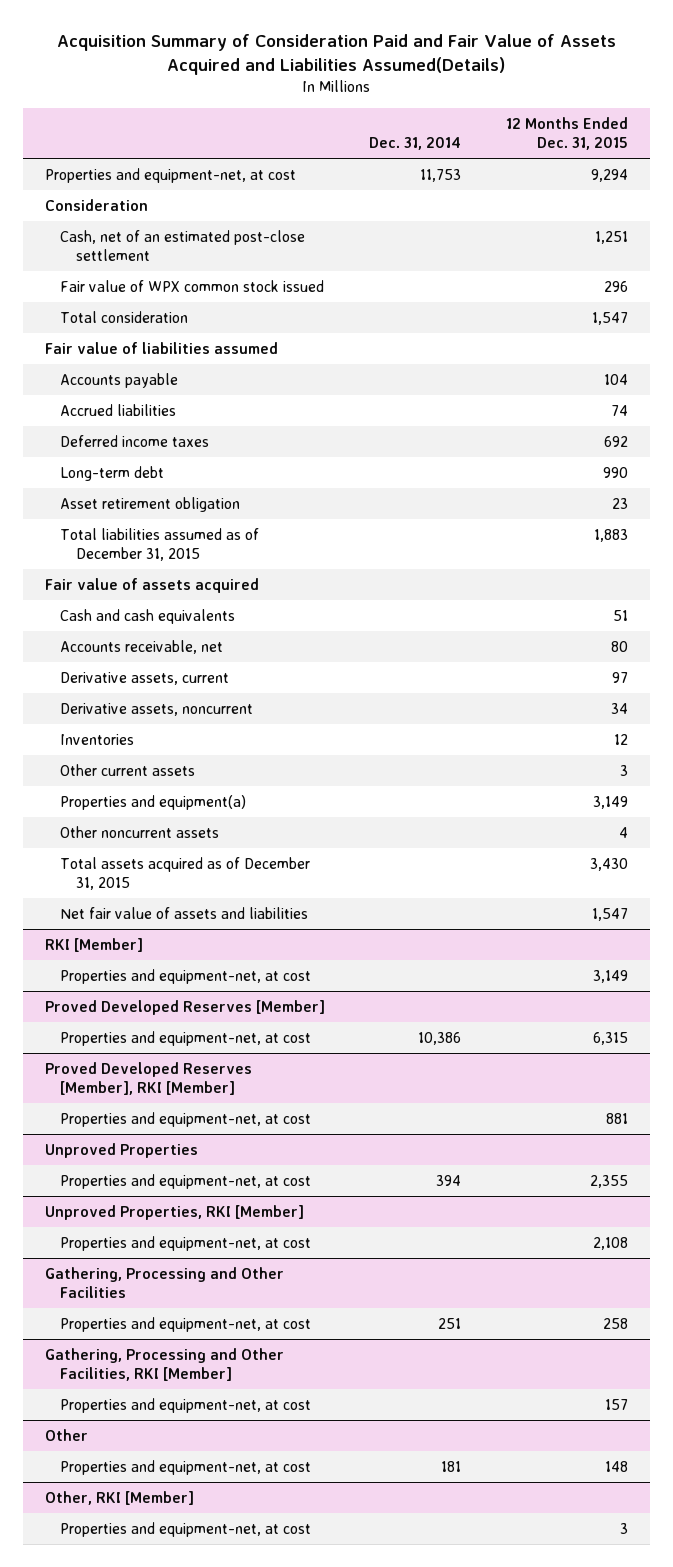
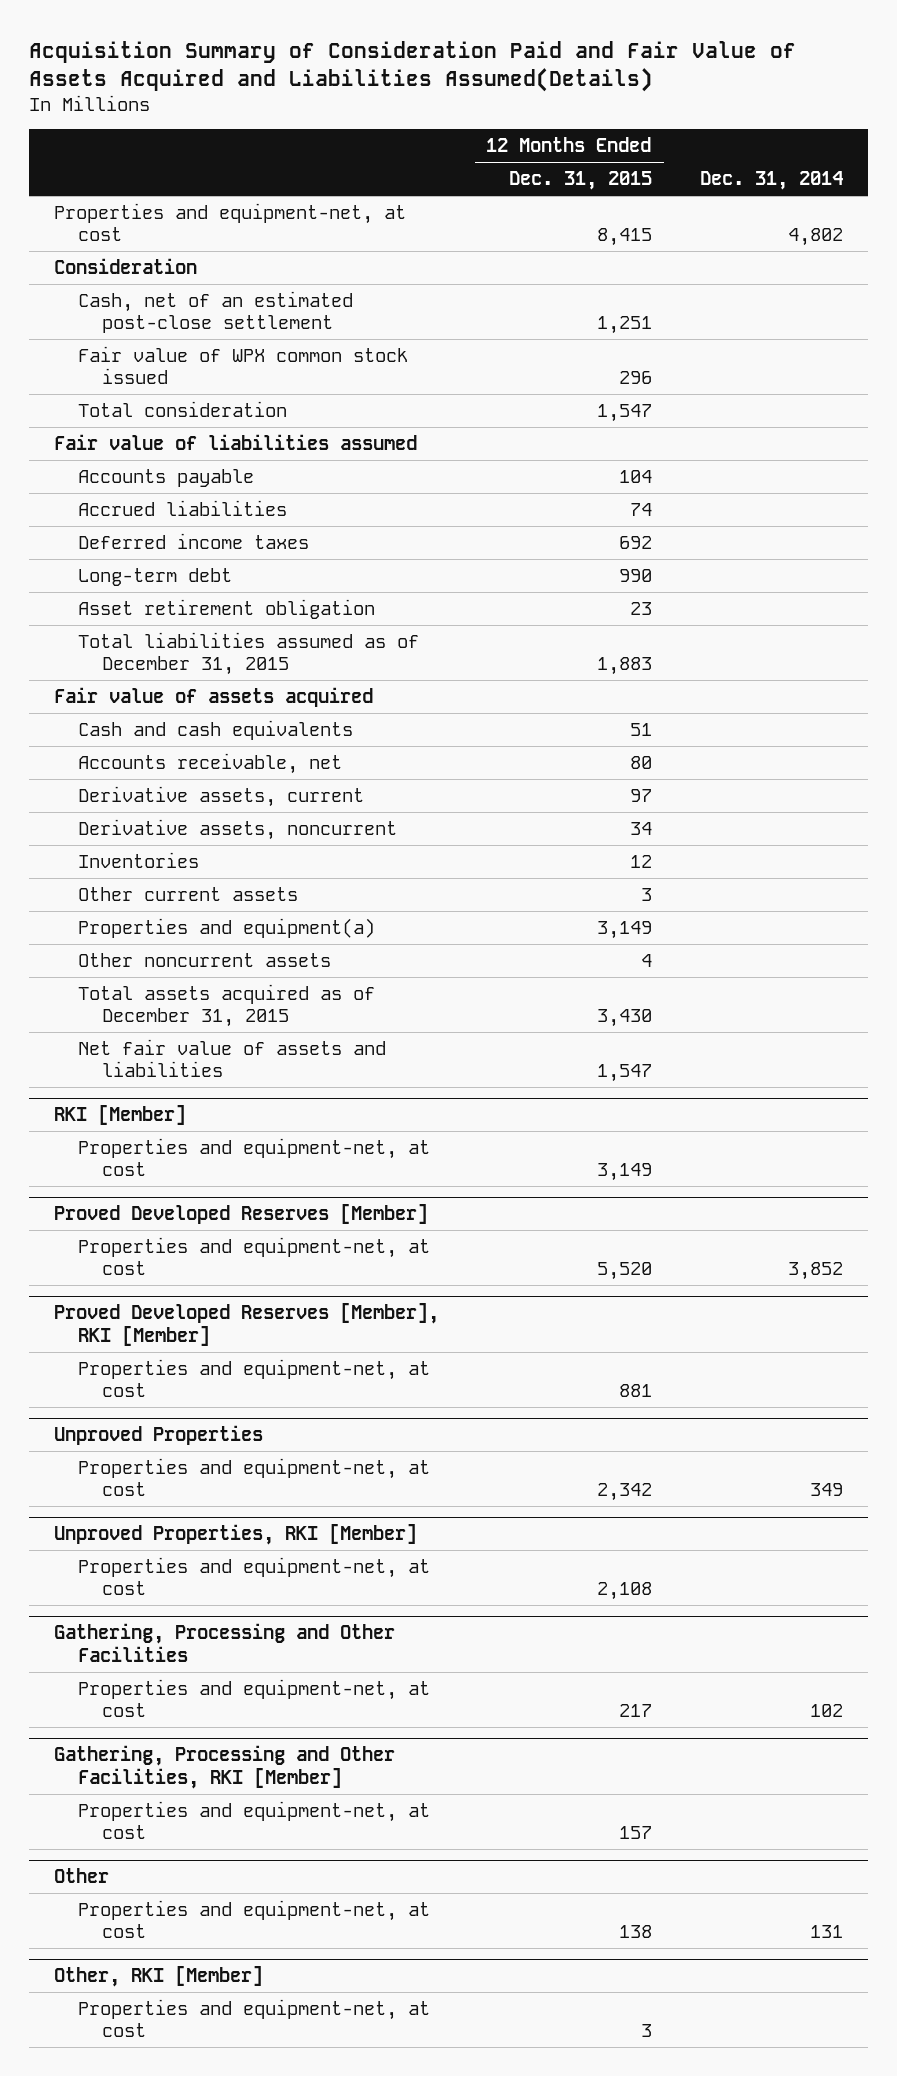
- | Dec. 31, 2014 | 12 Months Ended Dec. 31, 2015
+ | 12 Months Ended Dec. 31, 2015 | Dec. 31, 2014
- Properties and equipment-net, at cost | 11,753 | 9,294
+ Properties and equipment-net, at cost | 8,415 | 4,802
@ Proved Developed Reserves [Member]
- Properties and equipment-net, at cost | 10,386 | 6,315
+ Properties and equipment-net, at cost | 5,520 | 3,852
@ Unproved Properties
- Properties and equipment-net, at cost | 394 | 2,355
+ Properties and equipment-net, at cost | 2,342 | 349
@ Gathering, Processing and Other Facilities
- Properties and equipment-net, at cost | 251 | 258
+ Properties and equipment-net, at cost | 217 | 102
@ Other
- Properties and equipment-net, at cost | 181 | 148
+ Properties and equipment-net, at cost | 138 | 131

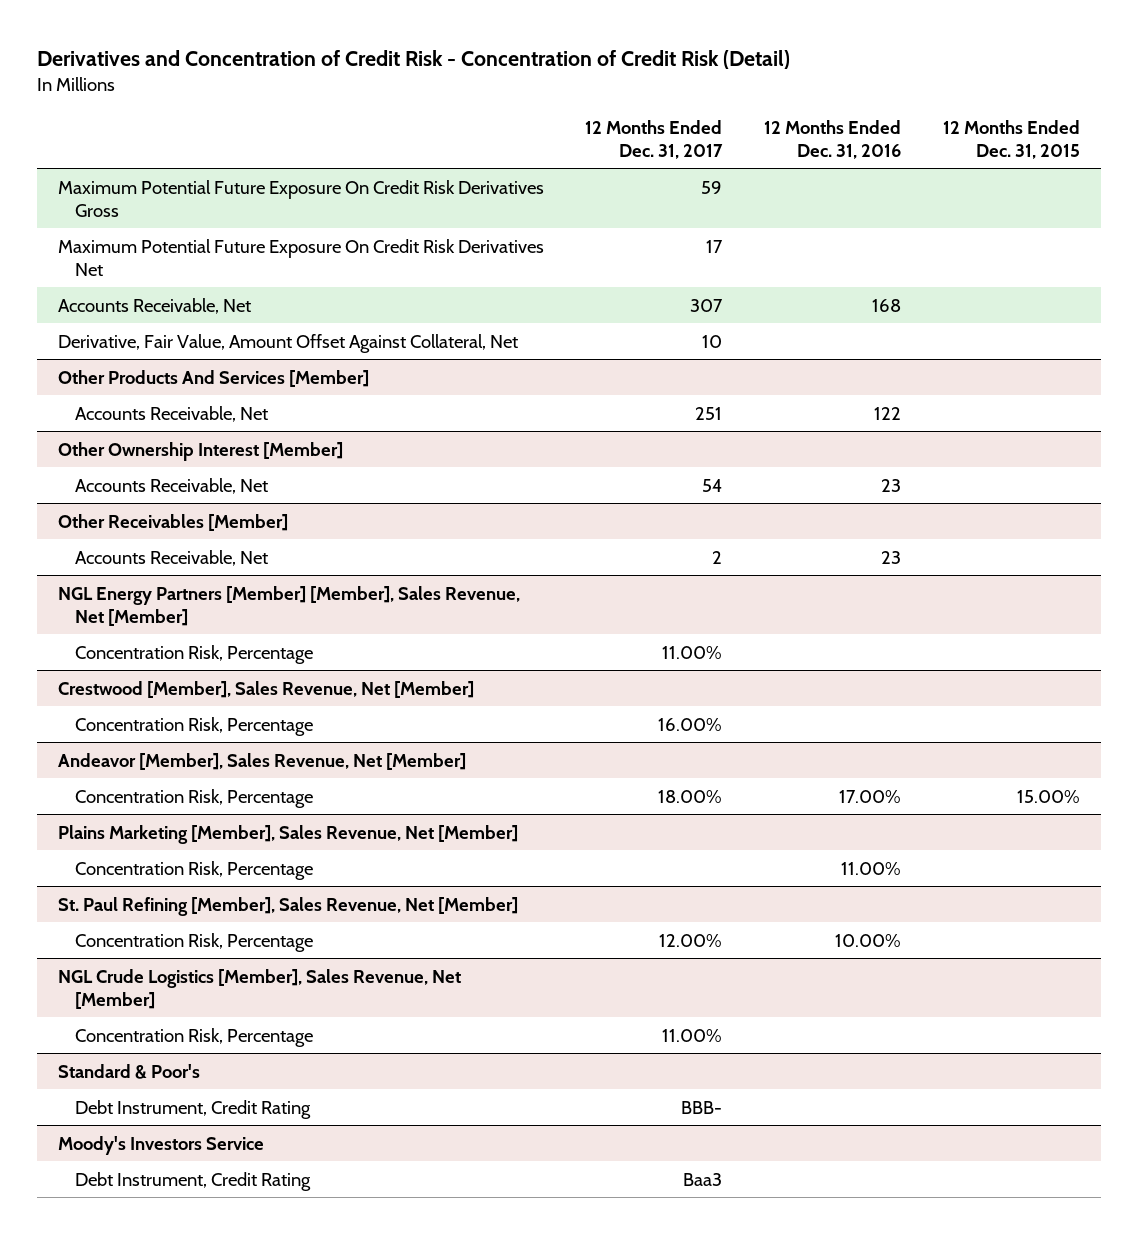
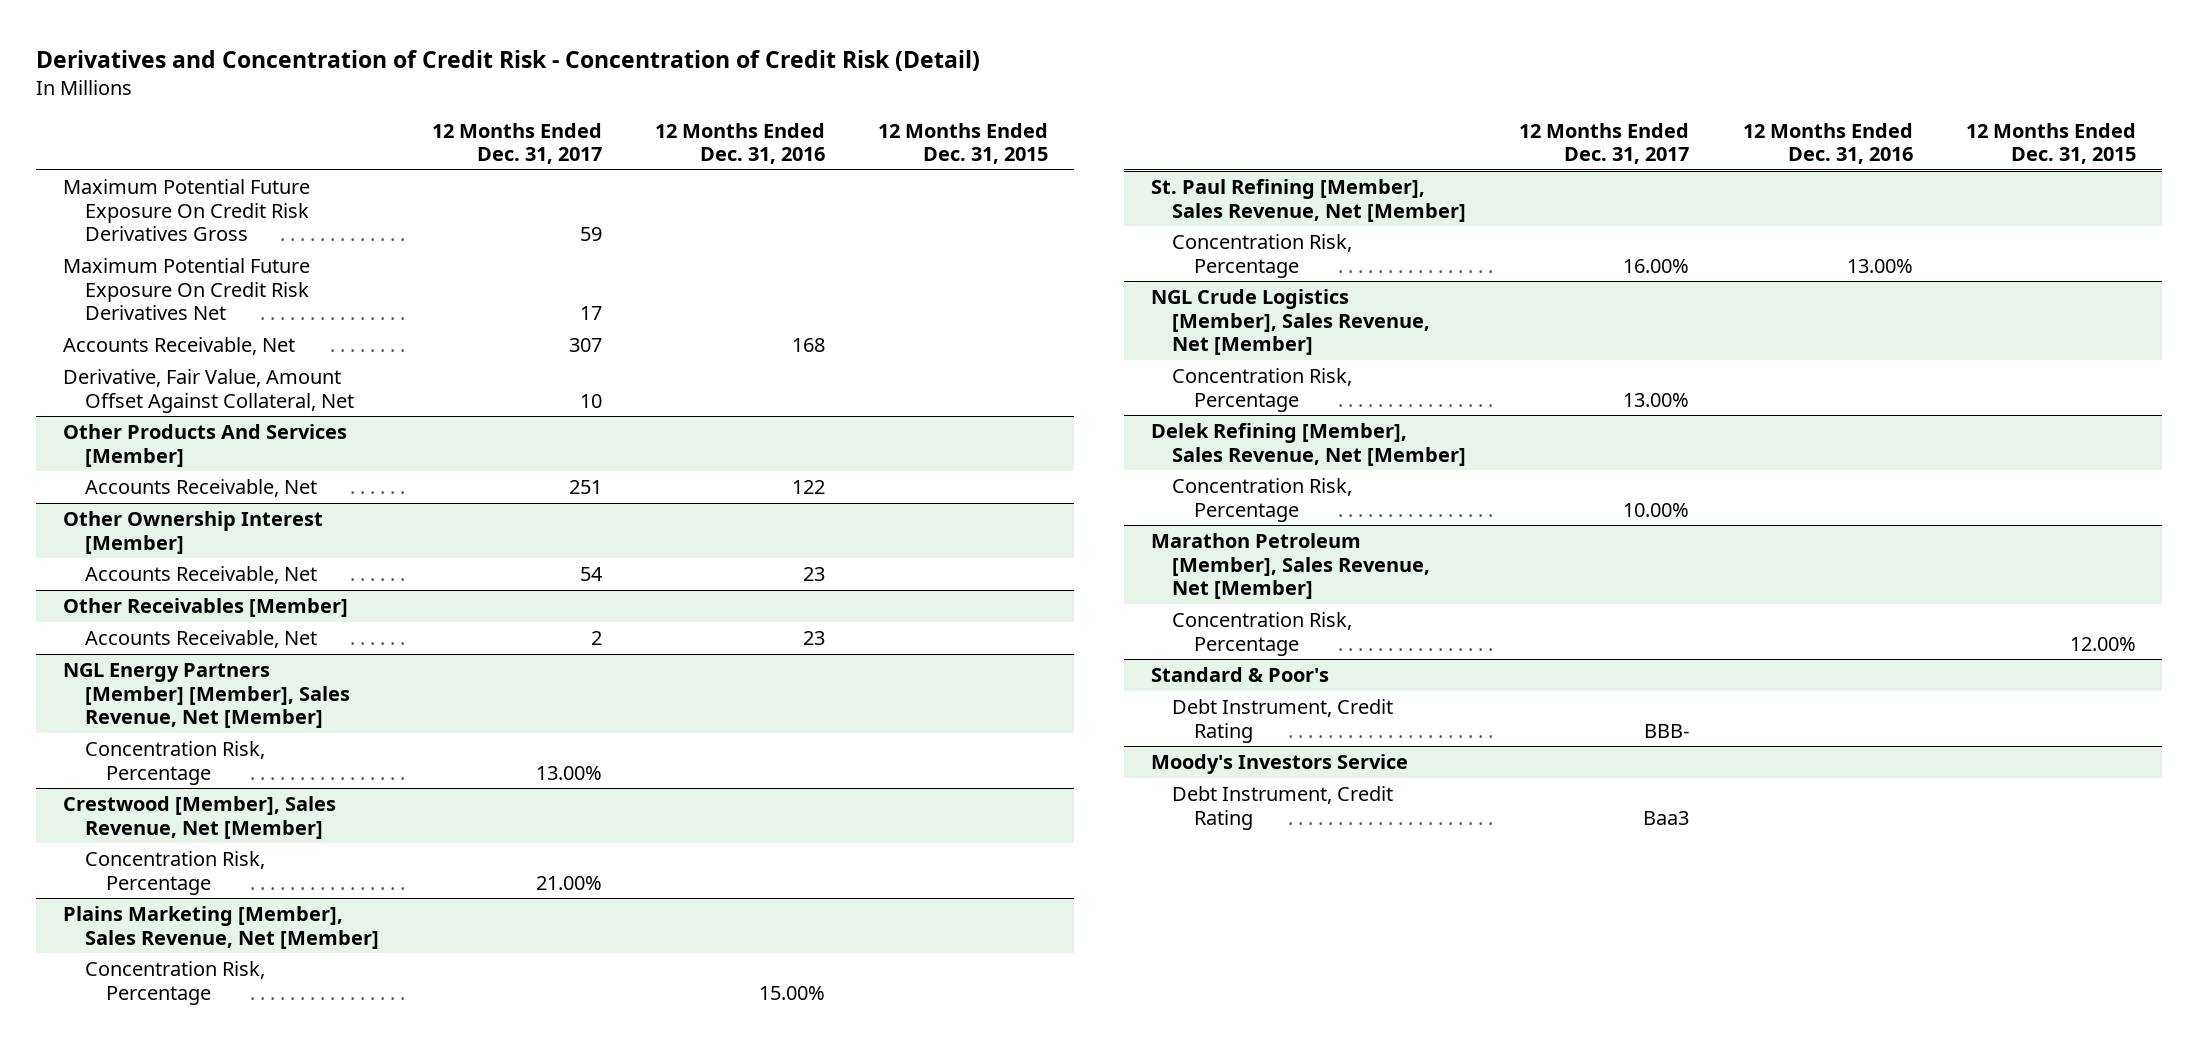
@ NGL Energy Partners [Member] [Member], Sales Revenue, Net [Member]
- Concentration Risk, Percentage | 11.00% | |
+ Concentration Risk, Percentage | 13.00% | |
@ Crestwood [Member], Sales Revenue, Net [Member]
- Concentration Risk, Percentage | 16.00% | |
- Andeavor [Member], Sales Revenue, Net [Member]
- Concentration Risk, Percentage | 18.00% | 17.00% | 15.00%
@ Crestwood [Member], Sales Revenue, Net [Member]
+ Concentration Risk, Percentage | 21.00% | |
@ Plains Marketing [Member], Sales Revenue, Net [Member]
- Concentration Risk, Percentage | | 11.00% |
+ Concentration Risk, Percentage | | 15.00% |
@ St. Paul Refining [Member], Sales Revenue, Net [Member]
- Concentration Risk, Percentage | 12.00% | 10.00% |
+ Concentration Risk, Percentage | 16.00% | 13.00% |
@ NGL Crude Logistics [Member], Sales Revenue, Net [Member]
- Concentration Risk, Percentage | 11.00% | |
+ Concentration Risk, Percentage | 13.00% | |
+ Delek Refining [Member], Sales Revenue, Net [Member]
+ Concentration Risk, Percentage | 10.00% | |
+ Marathon Petroleum [Member], Sales Revenue, Net [Member]
+ Concentration Risk, Percentage | | | 12.00%

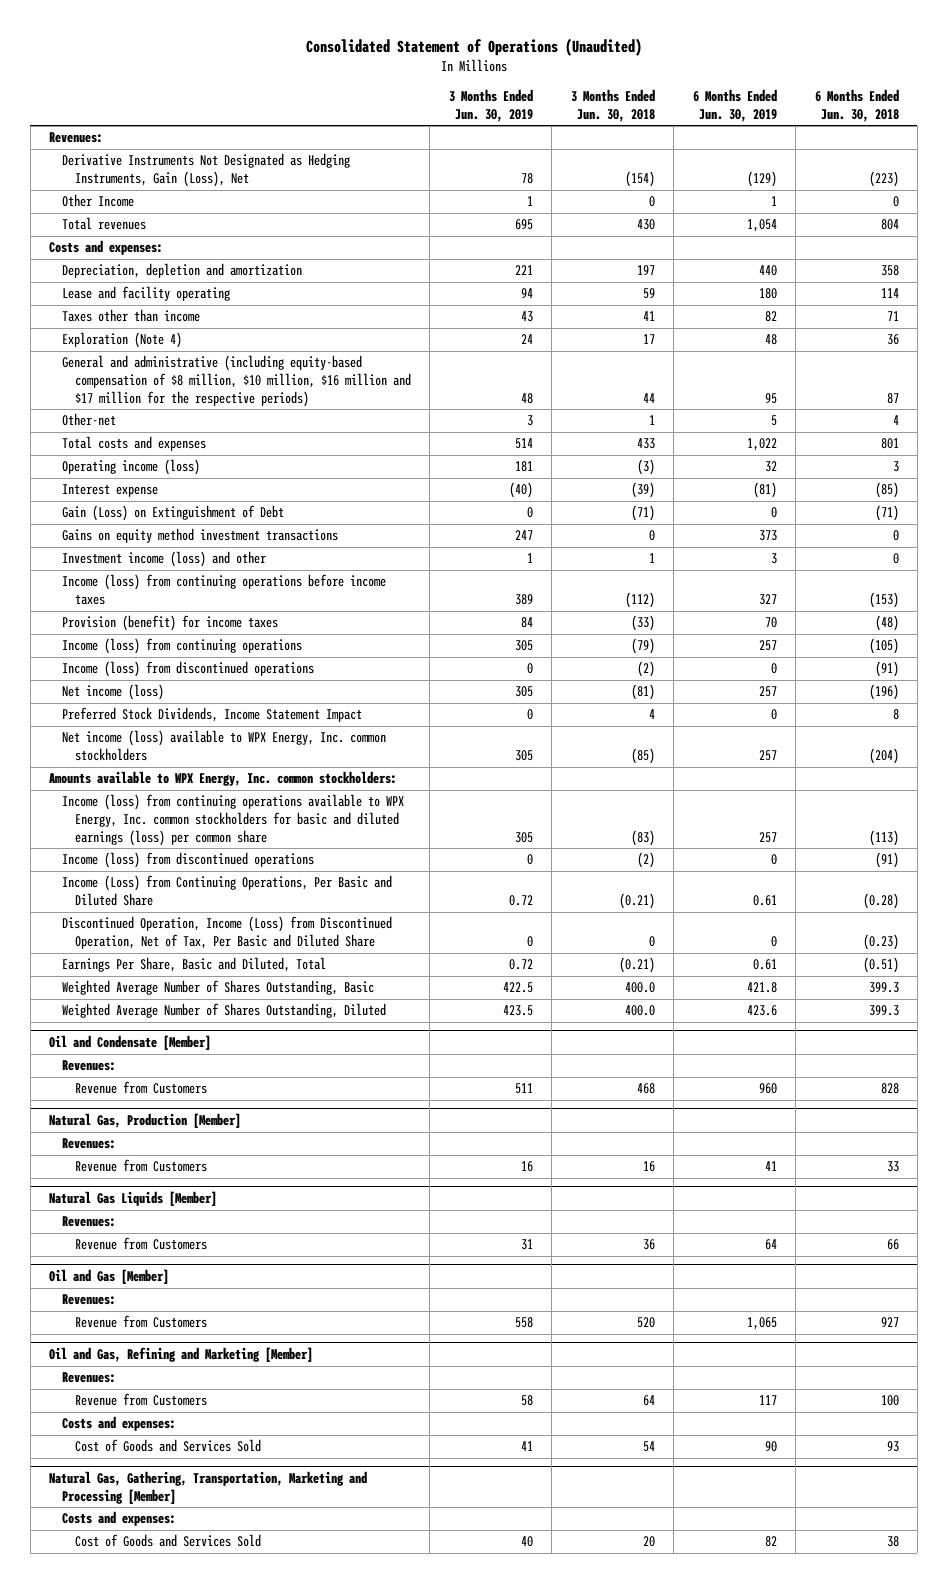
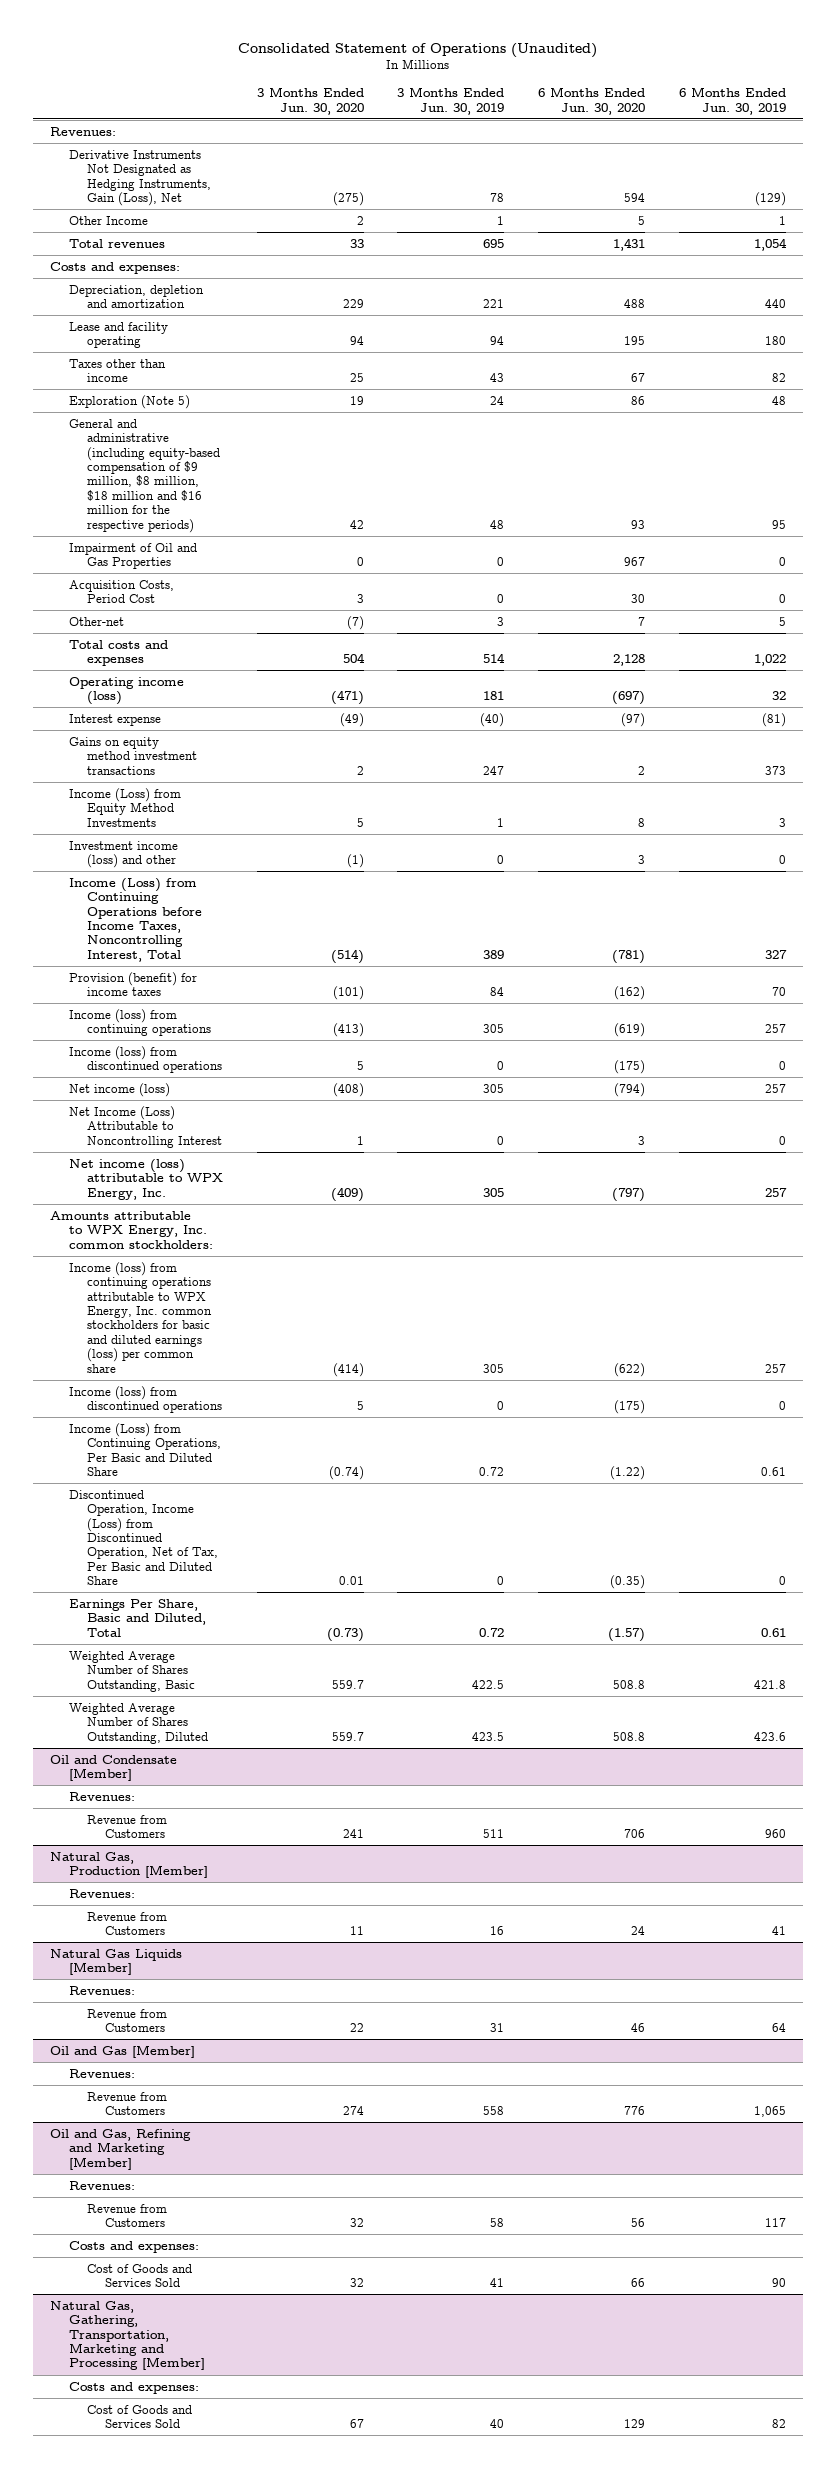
- | 3 Months Ended Jun. 30, 2019 | 3 Months Ended Jun. 30, 2018 | 6 Months Ended Jun. 30, 2019 | 6 Months Ended Jun. 30, 2018
+ | 3 Months Ended Jun. 30, 2020 | 3 Months Ended Jun. 30, 2019 | 6 Months Ended Jun. 30, 2020 | 6 Months Ended Jun. 30, 2019
- Exploration (Note 4) | 24 | 17 | 48 | 36
- General and administrative (including equity-based compensation of $8 million, $10 million, $16 million and $17 million for the respective periods) | 48 | 44 | 95 | 87
+ Exploration (Note 5) | 19 | 24 | 86 | 48
+ General and administrative (including equity-based compensation of $9 million, $8 million, $18 million and $16 million for the respective periods) | 42 | 48 | 93 | 95
+ Impairment of Oil and Gas Properties | 0 | 0 | 967 | 0
+ Acquisition Costs, Period Cost | 3 | 0 | 30 | 0
- Gain (Loss) on Extinguishment of Debt | 0 | (71) | 0 | (71)
- Investment income (loss) and other | 1 | 1 | 3 | 0
- Income (loss) from continuing operations before income taxes | 389 | (112) | 327 | (153)
+ Income (Loss) from Equity Method Investments | 5 | 1 | 8 | 3
+ Investment income (loss) and other | (1) | 0 | 3 | 0
+ Income (Loss) from Continuing Operations before Income Taxes, Noncontrolling Interest, Total | (514) | 389 | (781) | 327
- Preferred Stock Dividends, Income Statement Impact | 0 | 4 | 0 | 8
- Net income (loss) available to WPX Energy, Inc. common stockholders | 305 | (85) | 257 | (204)
- Amounts available to WPX Energy, Inc. common stockholders:
- Income (loss) from continuing operations available to WPX Energy, Inc. common stockholders for basic and diluted earnings (loss) per common share | 305 | (83) | 257 | (113)
+ Net Income (Loss) Attributable to Noncontrolling Interest | 1 | 0 | 3 | 0
+ Net income (loss) attributable to WPX Energy, Inc. | (409) | 305 | (797) | 257
+ Amounts attributable to WPX Energy, Inc. common stockholders:
+ Income (loss) from continuing operations attributable to WPX Energy, Inc. common stockholders for basic and diluted earnings (loss) per common share | (414) | 305 | (622) | 257

